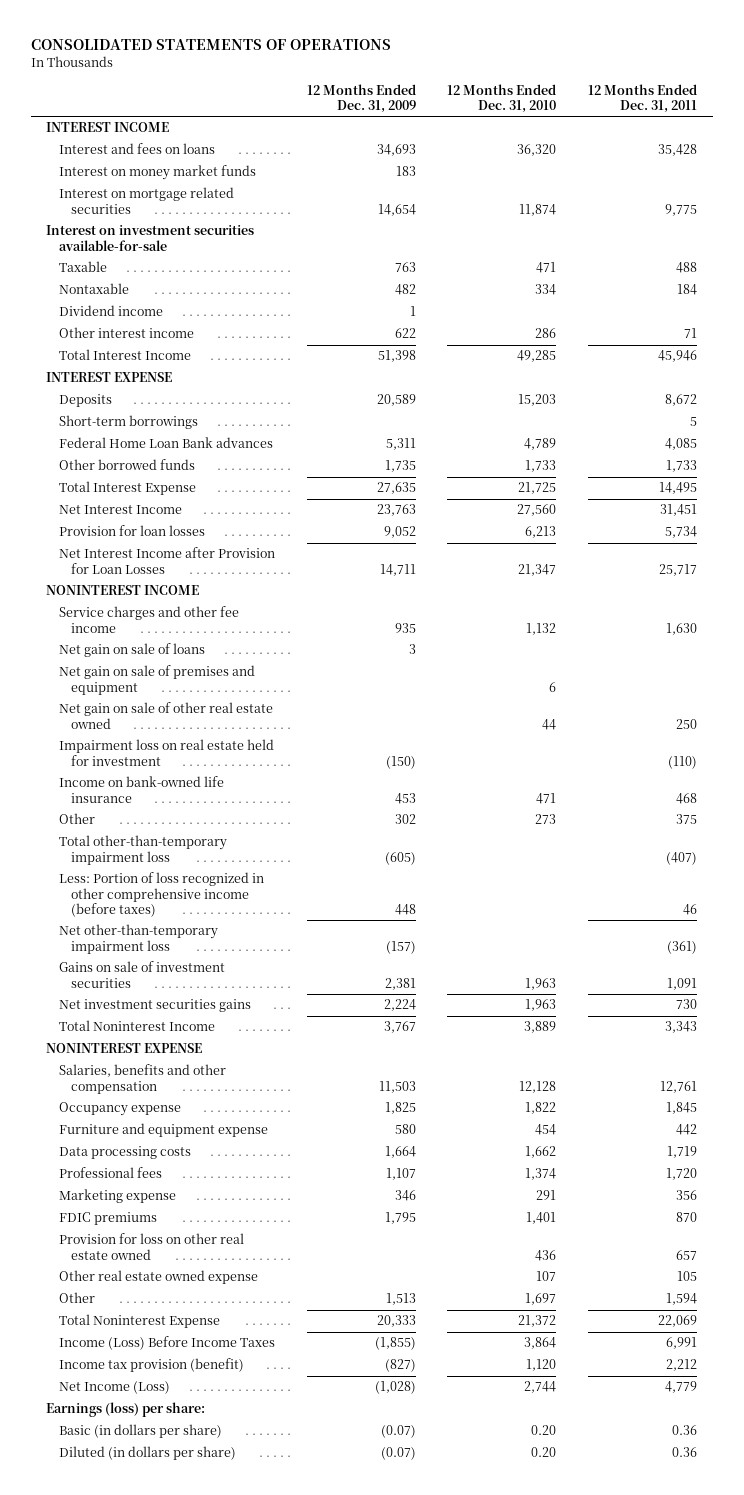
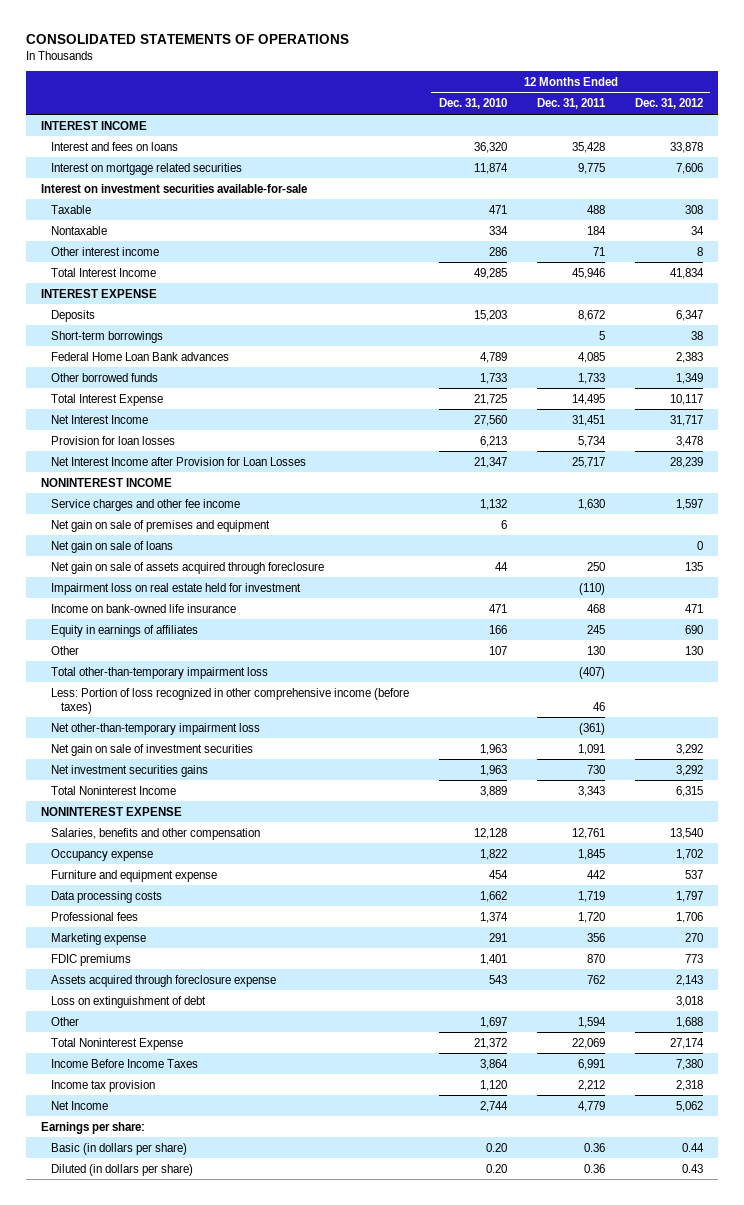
- | 12 Months Ended Dec. 31, 2009 | 12 Months Ended Dec. 31, 2010 | 12 Months Ended Dec. 31, 2011
+ | 12 Months Ended Dec. 31, 2010 | 12 Months Ended Dec. 31, 2011 | 12 Months Ended Dec. 31, 2012
- Interest on money market funds | 183 | |
- Dividend income | 1 | |
- Net gain on sale of other real estate owned | | 44 | 250
moved down: Net gain on sale of loans | | | 0
+ Net gain on sale of assets acquired through foreclosure | 44 | 250 | 135
- Other | 302 | 273 | 375
+ Equity in earnings of affiliates | 166 | 245 | 690
+ Other | 107 | 130 | 130
- Gains on sale of investment securities | 2,381 | 1,963 | 1,091
+ Net gain on sale of investment securities | 1,963 | 1,091 | 3,292
- Provision for loss on other real estate owned | | 436 | 657
- Other real estate owned expense | | 107 | 105
+ Assets acquired through foreclosure expense | 543 | 762 | 2,143
+ Loss on extinguishment of debt | | | 3,018
- Income (Loss) Before Income Taxes | (1,855) | 3,864 | 6,991
- Income tax provision (benefit) | (827) | 1,120 | 2,212
- Net Income (Loss) | (1,028) | 2,744 | 4,779
- Earnings (loss) per share:
+ Income Before Income Taxes | 3,864 | 6,991 | 7,380
+ Income tax provision | 1,120 | 2,212 | 2,318
+ Net Income | 2,744 | 4,779 | 5,062
+ Earnings per share:

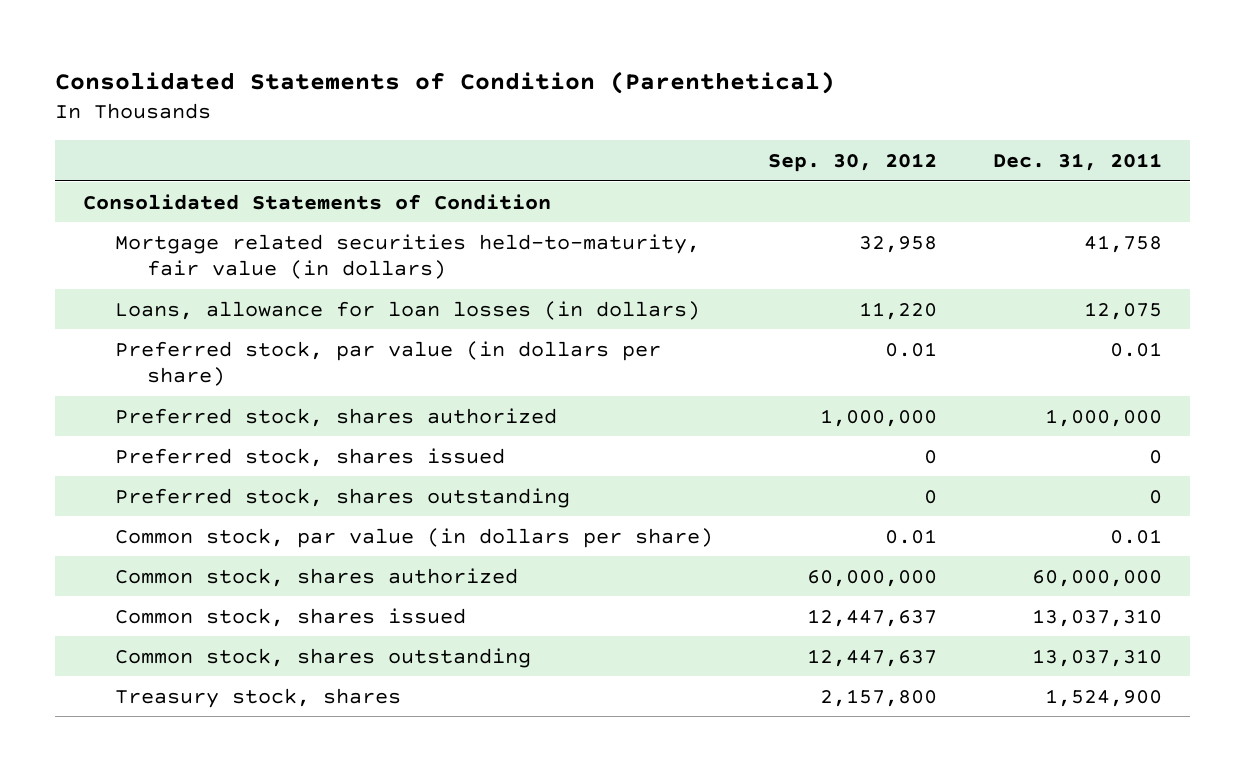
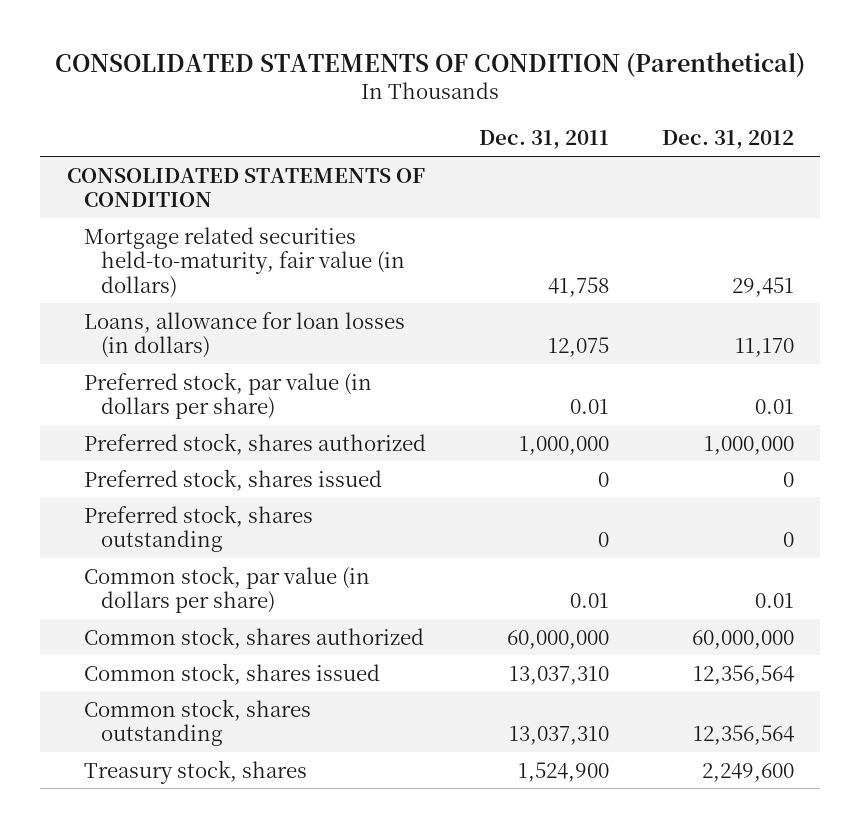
- Consolidated Statements of Condition (Parenthetical)
+ CONSOLIDATED STATEMENTS OF CONDITION (Parenthetical)
- | Sep. 30, 2012 | Dec. 31, 2011
+ | Dec. 31, 2011 | Dec. 31, 2012
- Consolidated Statements of Condition
+ CONSOLIDATED STATEMENTS OF CONDITION

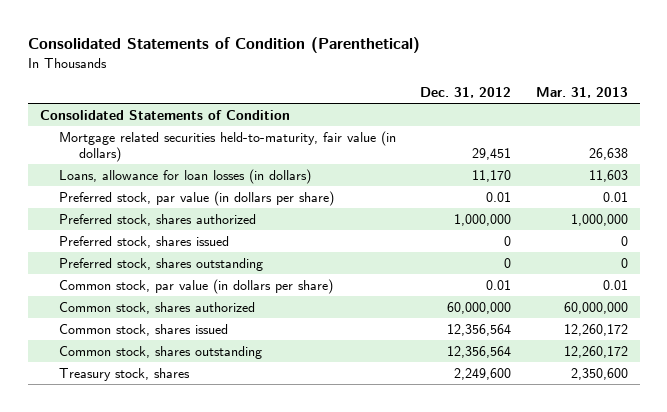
- CONSOLIDATED STATEMENTS OF CONDITION (Parenthetical)
+ Consolidated Statements of Condition (Parenthetical)
- | Dec. 31, 2011 | Dec. 31, 2012
+ | Dec. 31, 2012 | Mar. 31, 2013
- CONSOLIDATED STATEMENTS OF CONDITION
+ Consolidated Statements of Condition

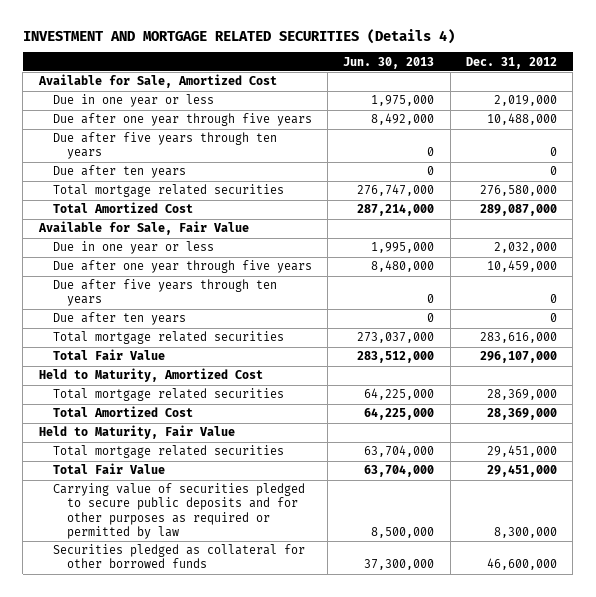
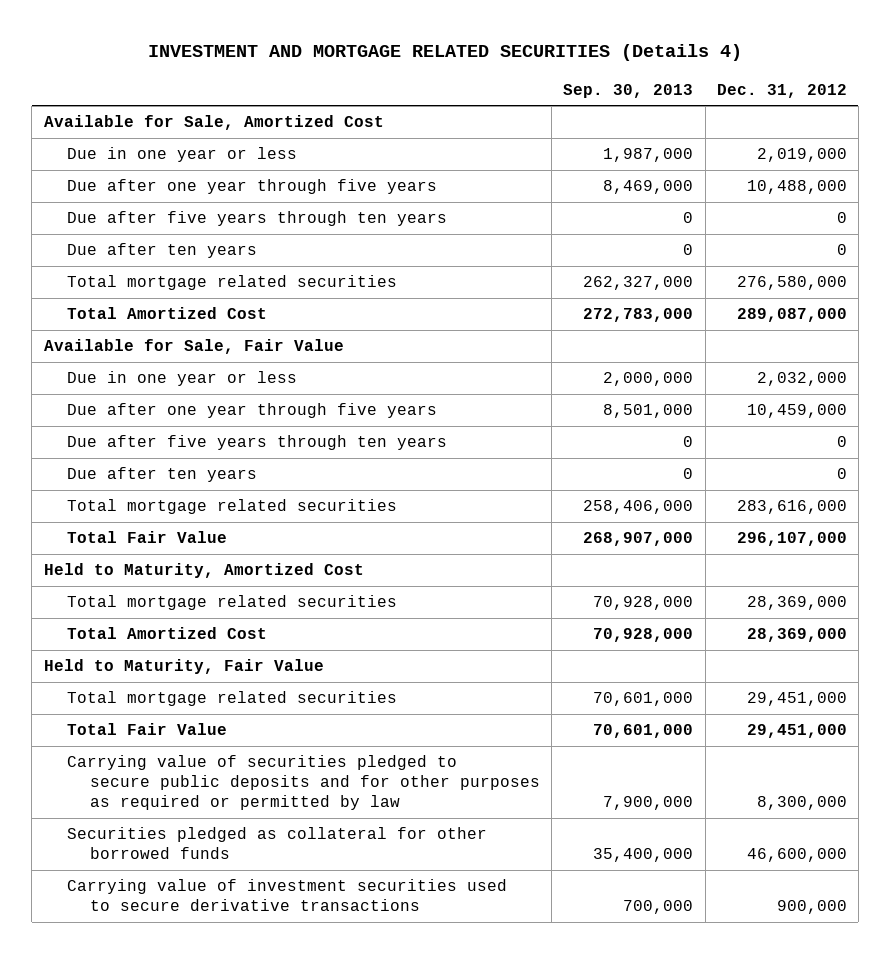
- | Jun. 30, 2013 | Dec. 31, 2012
+ | Sep. 30, 2013 | Dec. 31, 2012
+ Carrying value of investment securities used to secure derivative transactions | 700,000 | 900,000

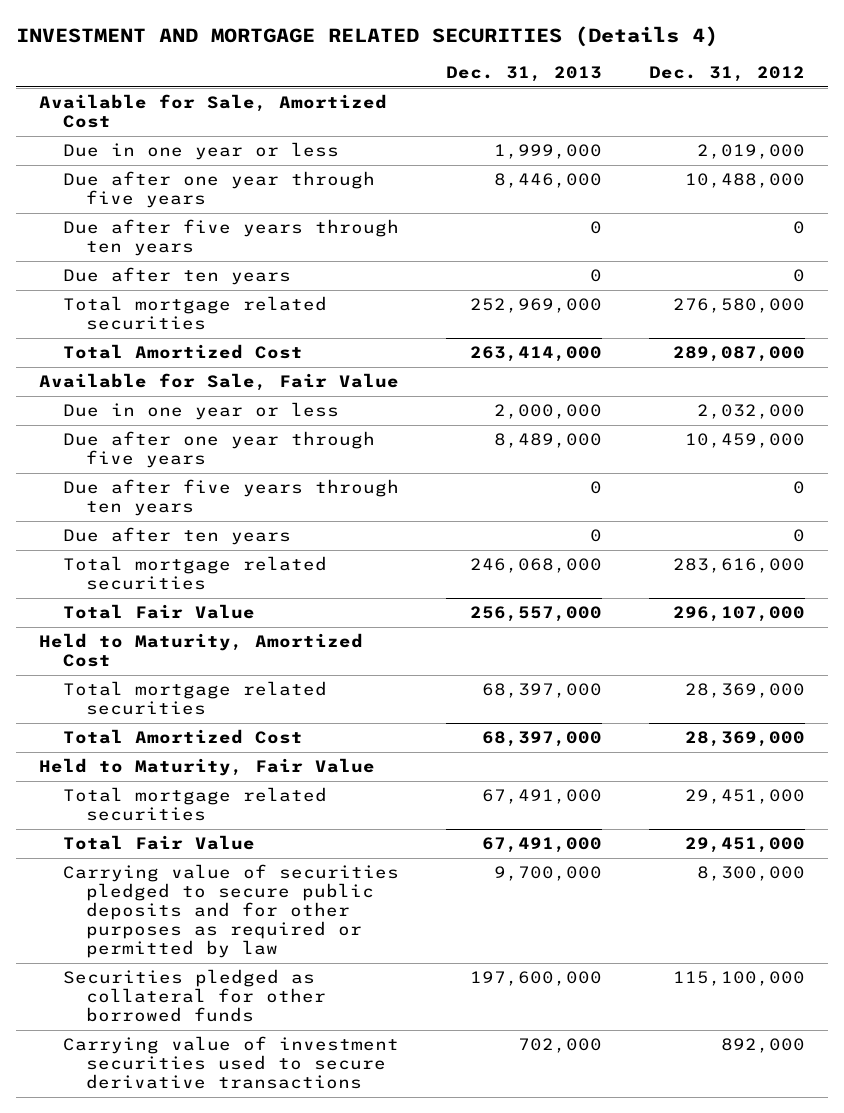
- | Sep. 30, 2013 | Dec. 31, 2012
+ | Dec. 31, 2013 | Dec. 31, 2012
- Securities pledged as collateral for other borrowed funds | 35,400,000 | 46,600,000
- Carrying value of investment securities used to secure derivative transactions | 700,000 | 900,000
+ Securities pledged as collateral for other borrowed funds | 197,600,000 | 115,100,000
+ Carrying value of investment securities used to secure derivative transactions | 702,000 | 892,000

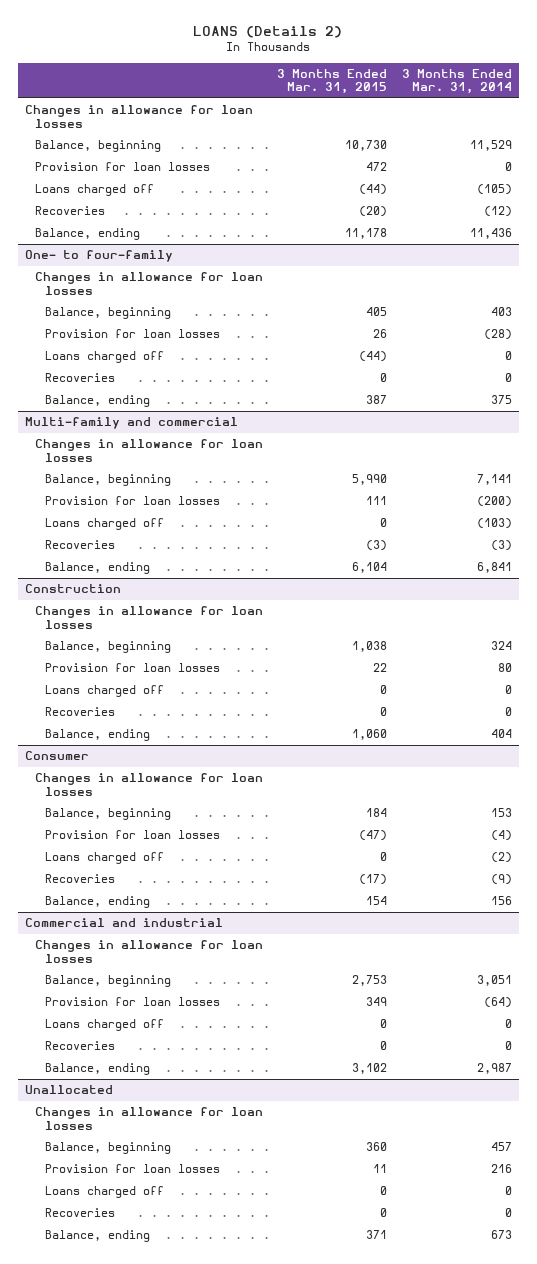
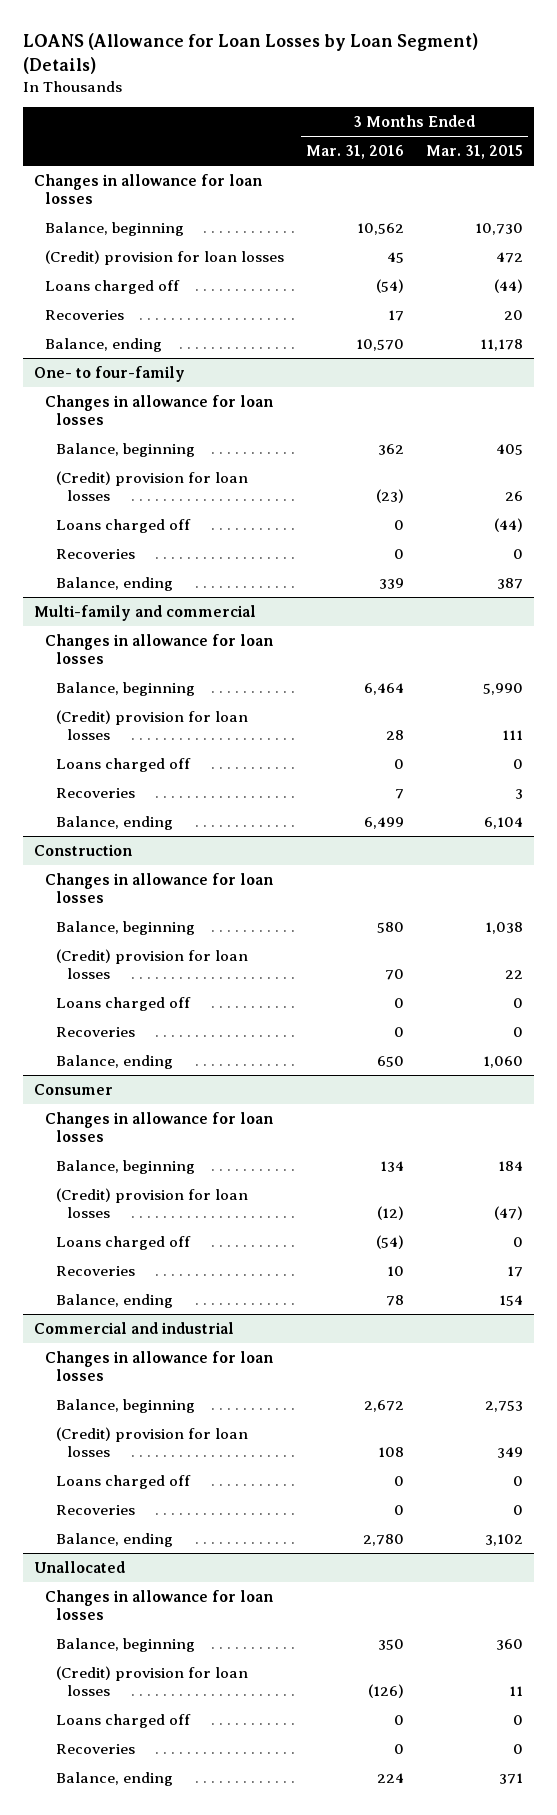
- LOANS (Details 2)
+ LOANS (Allowance for Loan Losses by Loan Segment) (Details)
- | 3 Months Ended Mar. 31, 2015 | 3 Months Ended Mar. 31, 2014
+ | 3 Months Ended Mar. 31, 2016 | 3 Months Ended Mar. 31, 2015
- Provision for loan losses | 472 | 0
+ (Credit) provision for loan losses | 45 | 472
- Recoveries | (20) | (12)
+ Recoveries | 17 | 20
@ One- to four-family
- Provision for loan losses | 26 | (28)
+ (Credit) provision for loan losses | (23) | 26
@ Multi-family and commercial
- Provision for loan losses | 111 | (200)
+ (Credit) provision for loan losses | 28 | 111
- Recoveries | (3) | (3)
+ Recoveries | 7 | 3
@ Construction
- Provision for loan losses | 22 | 80
+ (Credit) provision for loan losses | 70 | 22
@ Consumer
- Provision for loan losses | (47) | (4)
+ (Credit) provision for loan losses | (12) | (47)
- Recoveries | (17) | (9)
+ Recoveries | 10 | 17
@ Commercial and industrial
- Provision for loan losses | 349 | (64)
+ (Credit) provision for loan losses | 108 | 349
@ Unallocated
- Provision for loan losses | 11 | 216
+ (Credit) provision for loan losses | (126) | 11

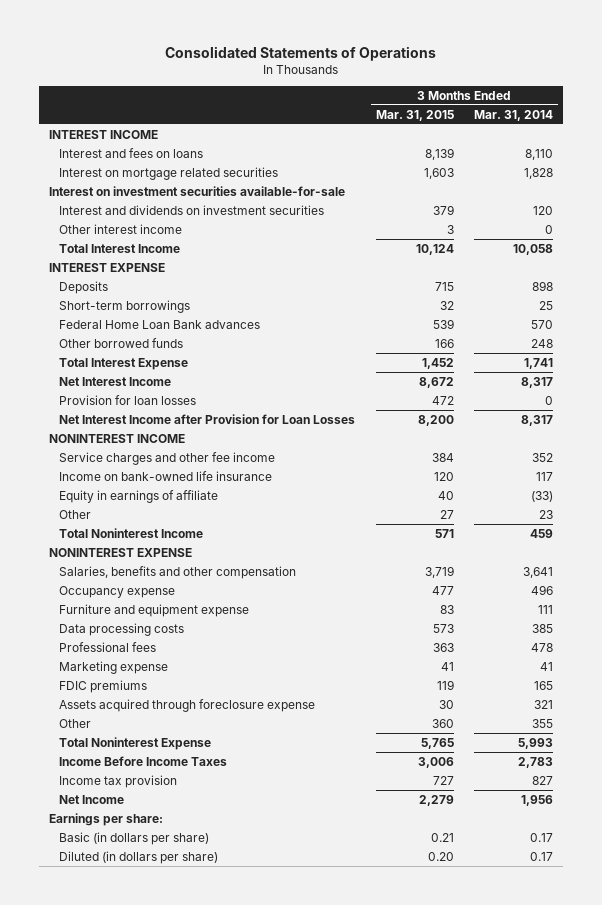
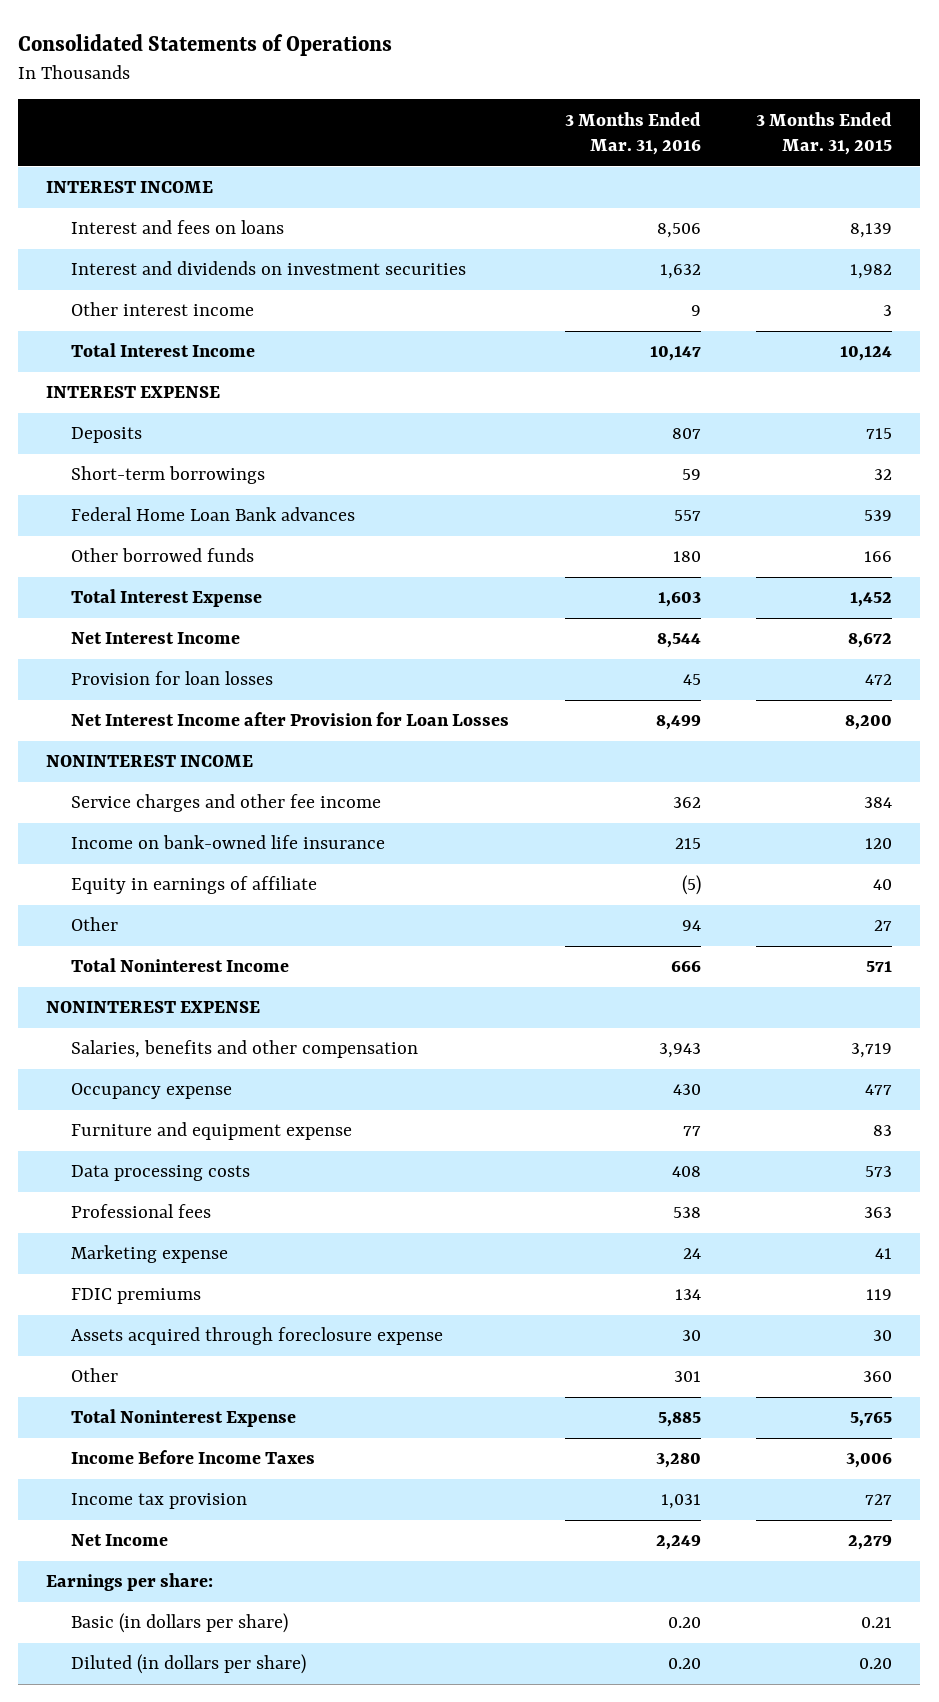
- | 3 Months Ended Mar. 31, 2015 | 3 Months Ended Mar. 31, 2014
+ | 3 Months Ended Mar. 31, 2016 | 3 Months Ended Mar. 31, 2015
- Interest on mortgage related securities | 1,603 | 1,828
- Interest on investment securities available-for-sale
- Interest and dividends on investment securities | 379 | 120
+ Interest and dividends on investment securities | 1,632 | 1,982

